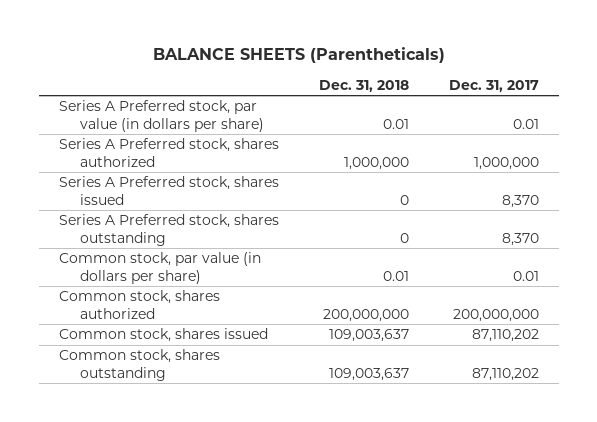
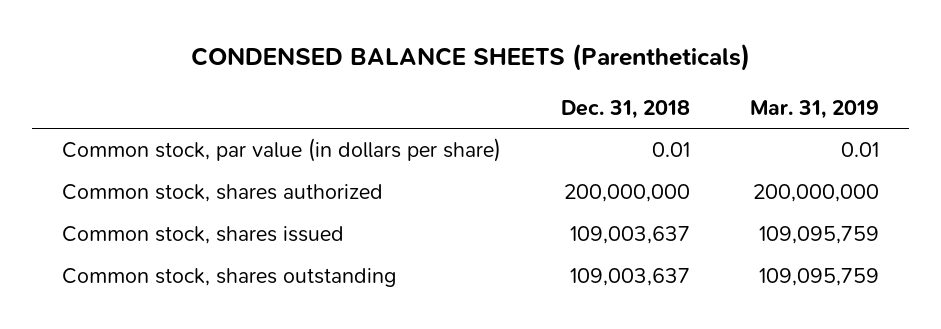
- BALANCE SHEETS (Parentheticals)
+ CONDENSED BALANCE SHEETS (Parentheticals)
- | Dec. 31, 2018 | Dec. 31, 2017
+ | Dec. 31, 2018 | Mar. 31, 2019
- Series A Preferred stock, par value (in dollars per share) | 0.01 | 0.01
- Series A Preferred stock, shares authorized | 1,000,000 | 1,000,000
- Series A Preferred stock, shares issued | 0 | 8,370
- Series A Preferred stock, shares outstanding | 0 | 8,370

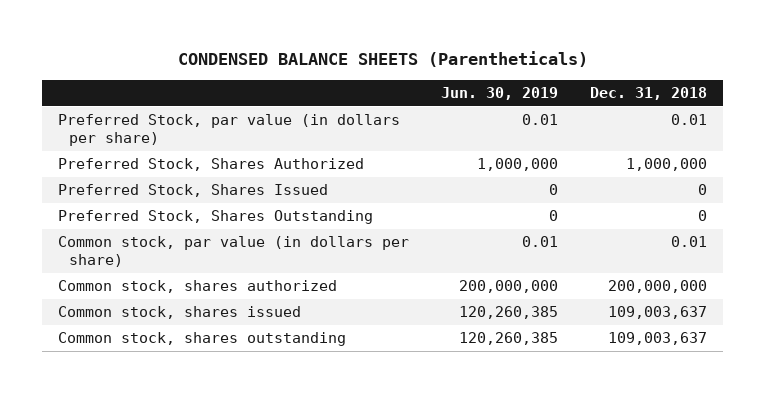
- | Dec. 31, 2018 | Mar. 31, 2019
+ | Jun. 30, 2019 | Dec. 31, 2018
+ Preferred Stock, par value (in dollars per share) | 0.01 | 0.01
+ Preferred Stock, Shares Authorized | 1,000,000 | 1,000,000
+ Preferred Stock, Shares Issued | 0 | 0
+ Preferred Stock, Shares Outstanding | 0 | 0

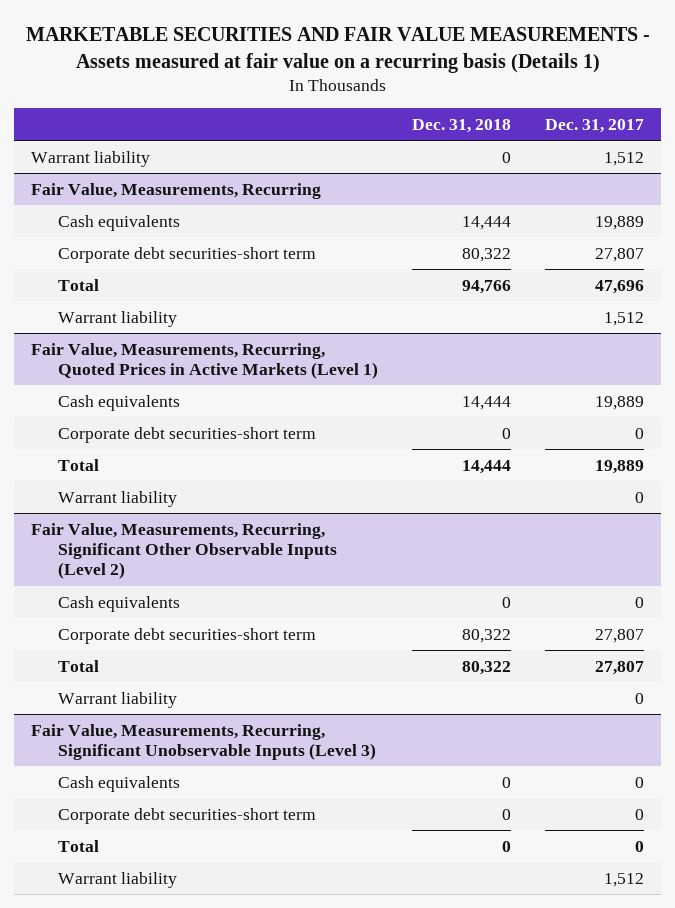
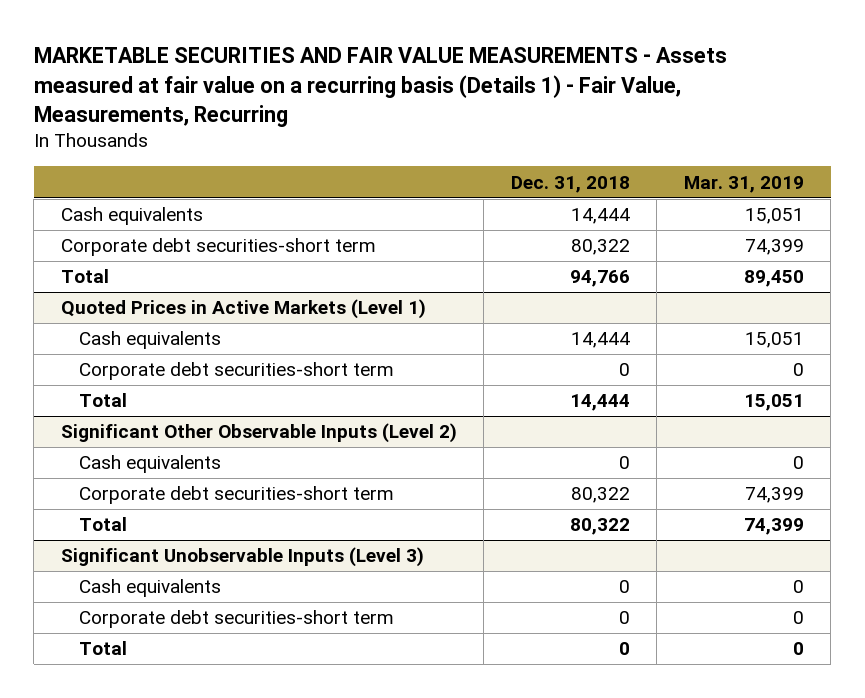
- MARKETABLE SECURITIES AND FAIR VALUE MEASUREMENTS - Assets measured at fair value on a recurring basis (Details 1)
+ MARKETABLE SECURITIES AND FAIR VALUE MEASUREMENTS - Assets measured at fair value on a recurring basis (Details 1) - Fair Value, Measurements, Recurring
- | Dec. 31, 2018 | Dec. 31, 2017
+ | Dec. 31, 2018 | Mar. 31, 2019
- Warrant liability | 0 | 1,512
- Fair Value, Measurements, Recurring
- Warrant liability | | 1,512
- Fair Value, Measurements, Recurring, Quoted Prices in Active Markets (Level 1)
+ Quoted Prices in Active Markets (Level 1)
- Warrant liability | | 0
- Fair Value, Measurements, Recurring, Significant Other Observable Inputs (Level 2)
+ Significant Other Observable Inputs (Level 2)
- Warrant liability | | 0
- Fair Value, Measurements, Recurring, Significant Unobservable Inputs (Level 3)
+ Significant Unobservable Inputs (Level 3)
- Warrant liability | | 1,512

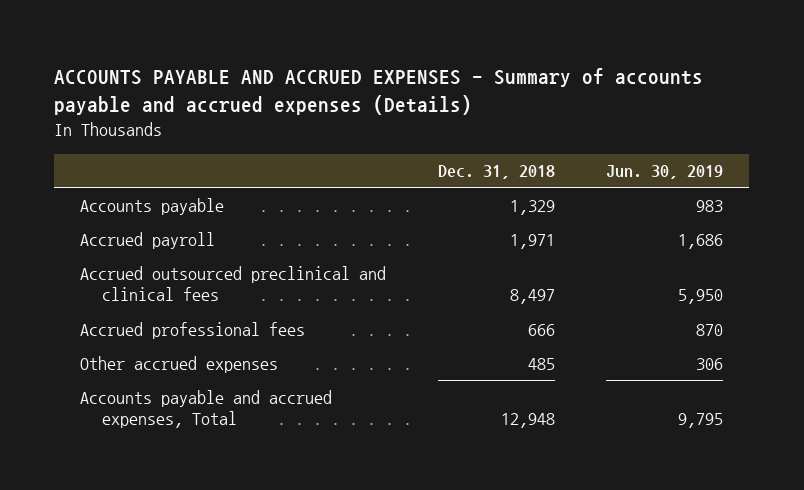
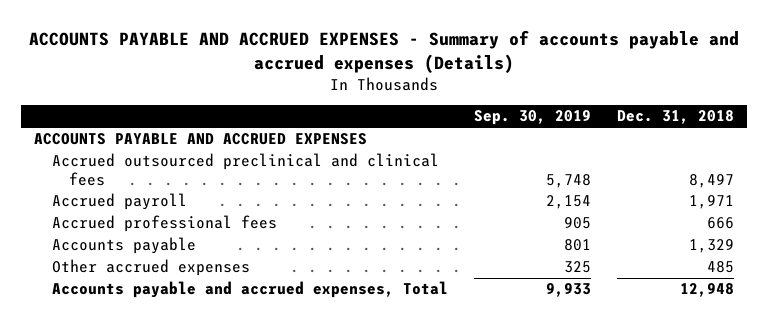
- | Dec. 31, 2018 | Jun. 30, 2019
+ | Sep. 30, 2019 | Dec. 31, 2018
+ ACCOUNTS PAYABLE AND ACCRUED EXPENSES
moved down: Accrued payroll | 2,154 | 1,971
moved down: Accounts payable | 801 | 1,329

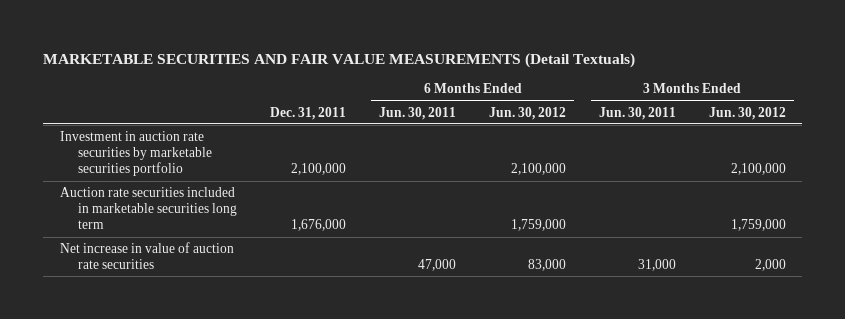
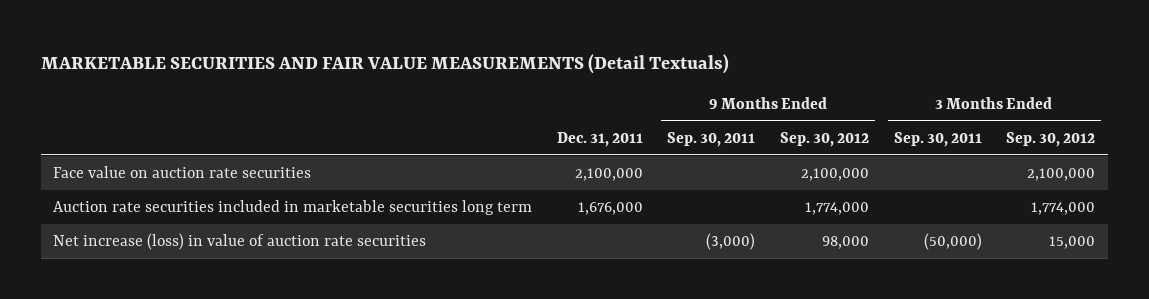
- | Dec. 31, 2011 | 6 Months Ended Jun. 30, 2011 | 6 Months Ended Jun. 30, 2012 | 3 Months Ended Jun. 30, 2011 | 3 Months Ended Jun. 30, 2012
+ | Dec. 31, 2011 | 9 Months Ended Sep. 30, 2011 | 9 Months Ended Sep. 30, 2012 | 3 Months Ended Sep. 30, 2011 | 3 Months Ended Sep. 30, 2012
- Investment in auction rate securities by marketable securities portfolio | 2,100,000 | | 2,100,000 | | 2,100,000
+ Face value on auction rate securities | 2,100,000 | | 2,100,000 | | 2,100,000
- Net increase in value of auction rate securities | | 47,000 | 83,000 | 31,000 | 2,000
+ Net increase (loss) in value of auction rate securities | | (3,000) | 98,000 | (50,000) | 15,000

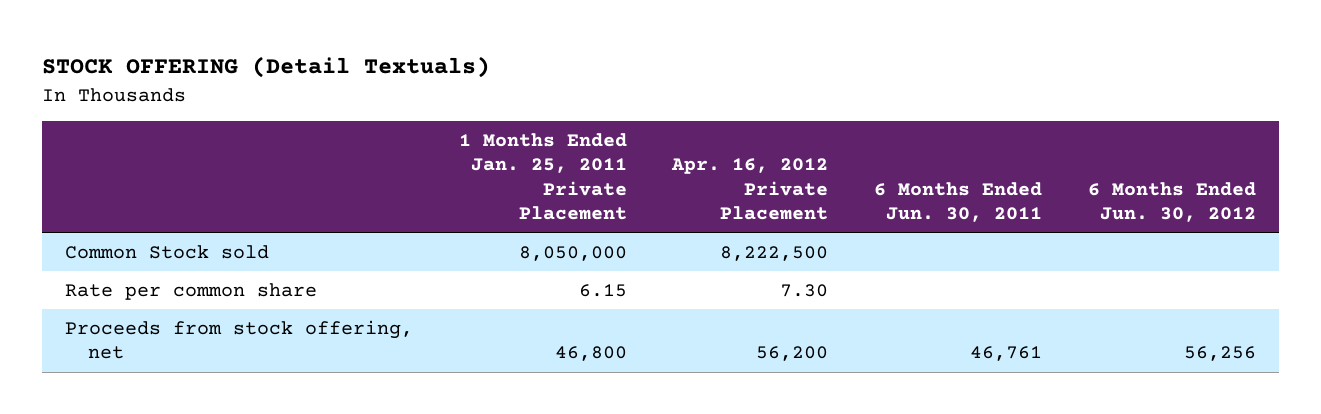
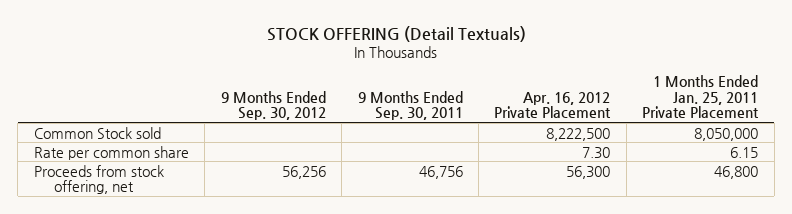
- | 1 Months Ended Jan. 25, 2011 Private Placement | Apr. 16, 2012 Private Placement | 6 Months Ended Jun. 30, 2011 | 6 Months Ended Jun. 30, 2012
+ | 9 Months Ended Sep. 30, 2012 | 9 Months Ended Sep. 30, 2011 | Apr. 16, 2012 Private Placement | 1 Months Ended Jan. 25, 2011 Private Placement
- Proceeds from stock offering, net | 46,800 | 56,200 | 46,761 | 56,256
+ Proceeds from stock offering, net | 56,256 | 46,756 | 56,300 | 46,800

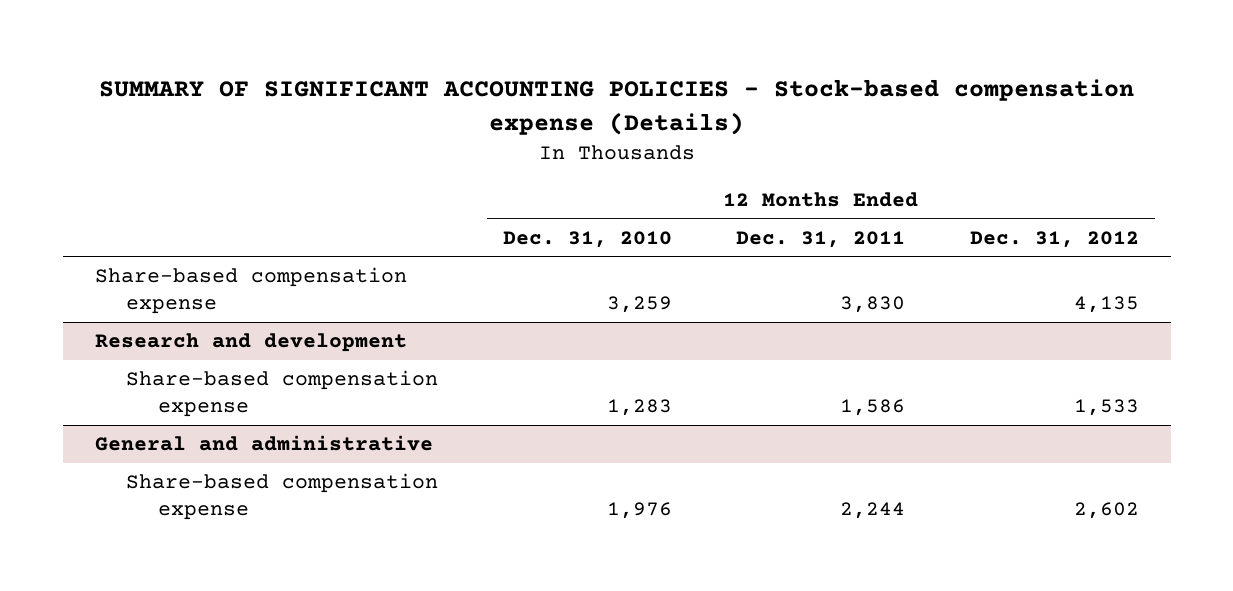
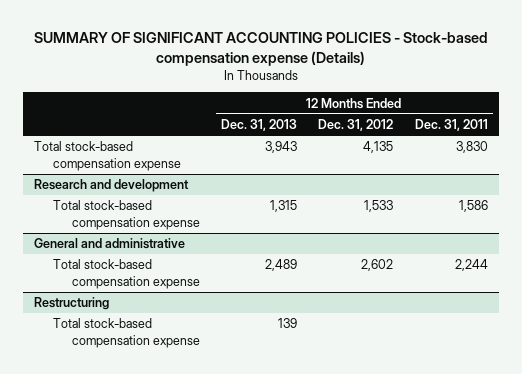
- | 12 Months Ended Dec. 31, 2010 | 12 Months Ended Dec. 31, 2011 | 12 Months Ended Dec. 31, 2012
+ | 12 Months Ended Dec. 31, 2013 | 12 Months Ended Dec. 31, 2012 | 12 Months Ended Dec. 31, 2011
- Share-based compensation expense | 3,259 | 3,830 | 4,135
+ Total stock-based compensation expense | 3,943 | 4,135 | 3,830
@ Research and development
- Share-based compensation expense | 1,283 | 1,586 | 1,533
+ Total stock-based compensation expense | 1,315 | 1,533 | 1,586
@ General and administrative
- Share-based compensation expense | 1,976 | 2,244 | 2,602
+ Total stock-based compensation expense | 2,489 | 2,602 | 2,244
+ Restructuring
+ Total stock-based compensation expense | 139 | |

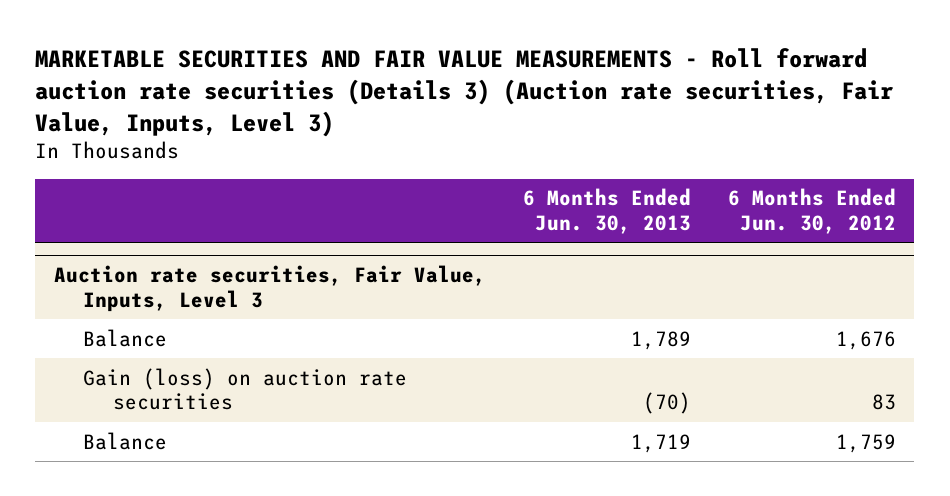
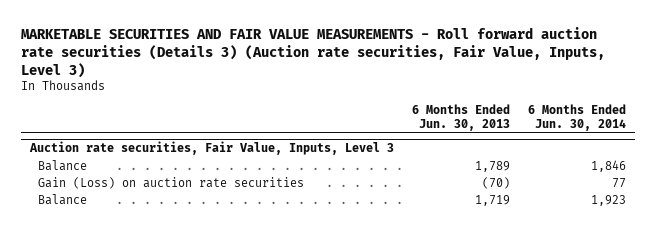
- | 6 Months Ended Jun. 30, 2013 | 6 Months Ended Jun. 30, 2012
+ | 6 Months Ended Jun. 30, 2013 | 6 Months Ended Jun. 30, 2014
@ Auction rate securities, Fair Value, Inputs, Level 3
- Gain (loss) on auction rate securities | (70) | 83
+ Gain (Loss) on auction rate securities | (70) | 77

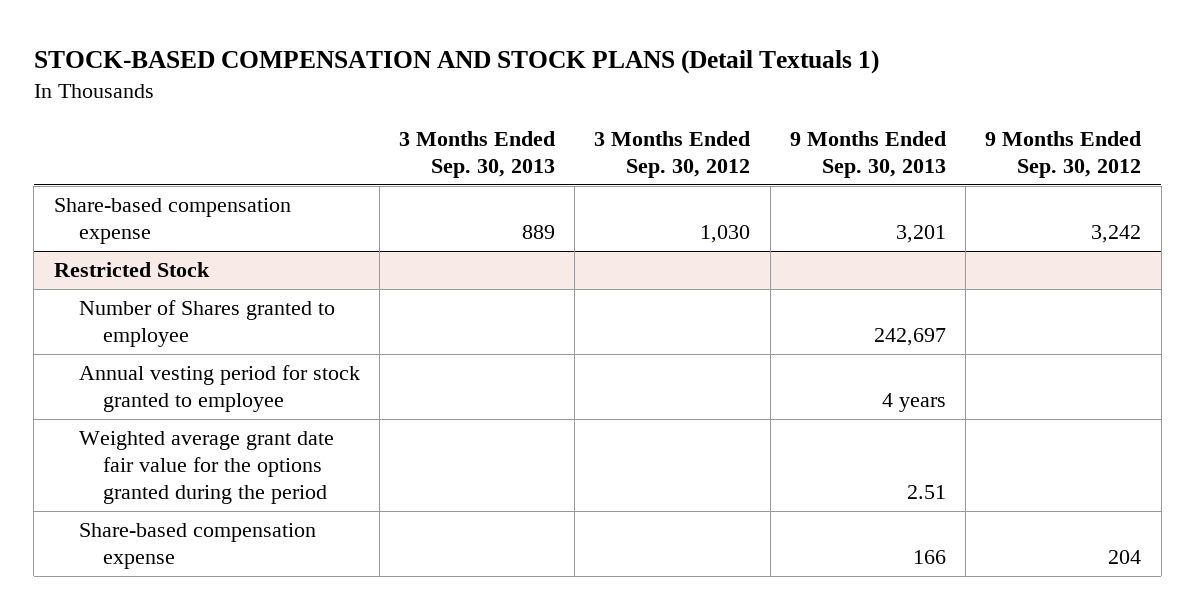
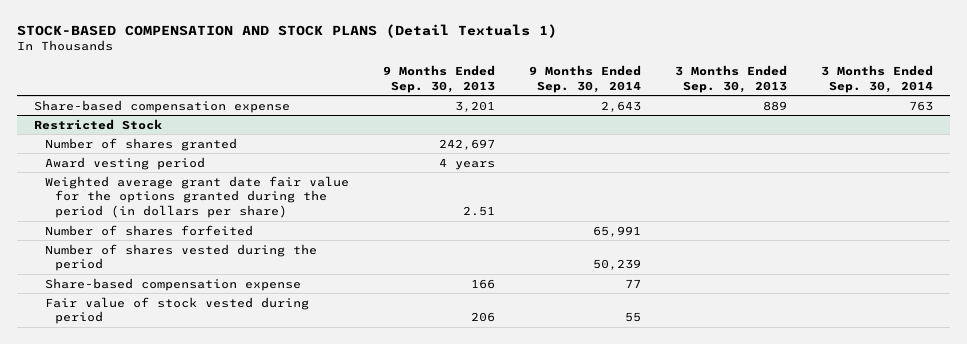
- | 3 Months Ended Sep. 30, 2013 | 3 Months Ended Sep. 30, 2012 | 9 Months Ended Sep. 30, 2013 | 9 Months Ended Sep. 30, 2012
+ | 9 Months Ended Sep. 30, 2013 | 9 Months Ended Sep. 30, 2014 | 3 Months Ended Sep. 30, 2013 | 3 Months Ended Sep. 30, 2014
@ Restricted Stock
- Number of Shares granted to employee | | | 242,697 |
- Annual vesting period for stock granted to employee | | | 4 years |
- Weighted average grant date fair value for the options granted during the period | | | 2.51 |
+ Number of shares granted | 242,697 | | |
+ Award vesting period | 4 years | | |
+ Weighted average grant date fair value for the options granted during the period (in dollars per share) | 2.51 | | |
+ Number of shares forfeited | | 65,991 | |
+ Number of shares vested during the period | | 50,239 | |
+ Fair value of stock vested during period | 206 | 55 | |

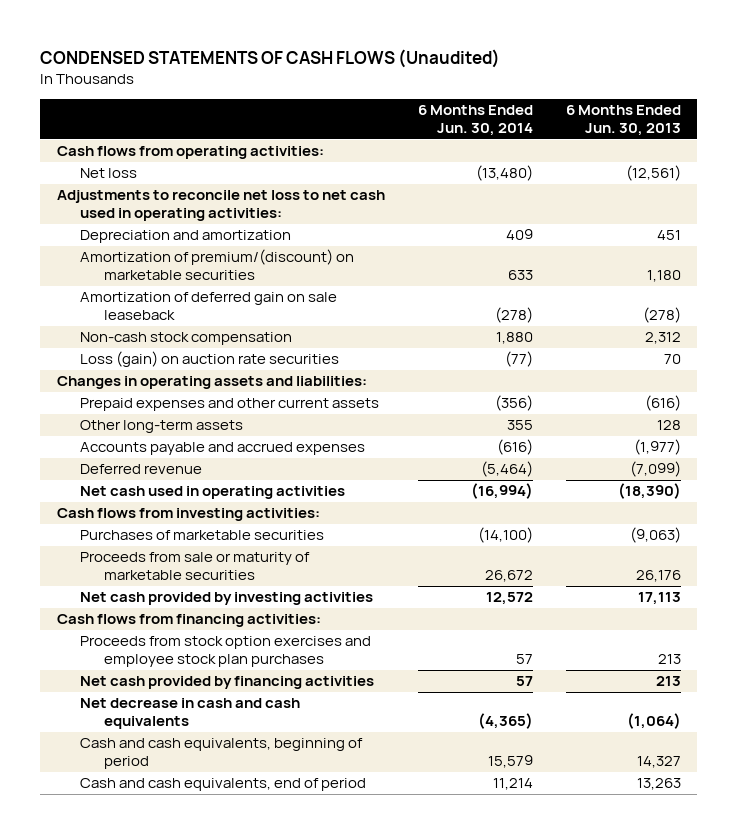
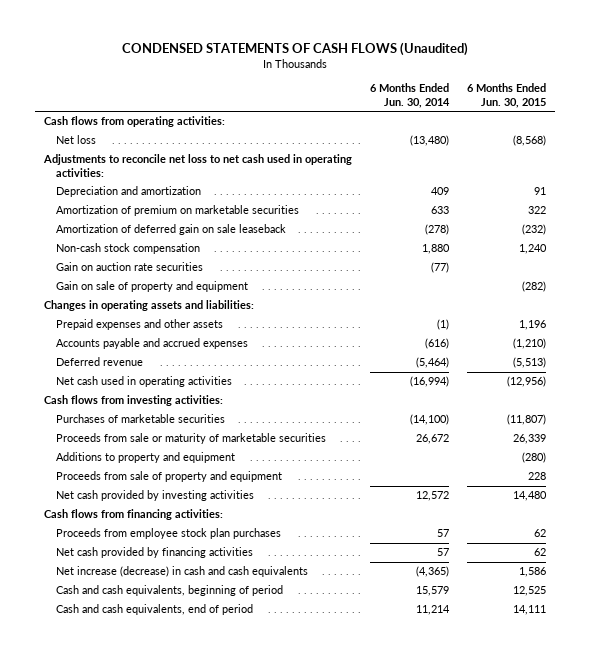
- | 6 Months Ended Jun. 30, 2014 | 6 Months Ended Jun. 30, 2013
+ | 6 Months Ended Jun. 30, 2014 | 6 Months Ended Jun. 30, 2015
- Amortization of premium/(discount) on marketable securities | 633 | 1,180
+ Amortization of premium on marketable securities | 633 | 322
- Loss (gain) on auction rate securities | (77) | 70
+ Gain on auction rate securities | (77) |
+ Gain on sale of property and equipment | | (282)
- Prepaid expenses and other current assets | (356) | (616)
- Other long-term assets | 355 | 128
+ Prepaid expenses and other assets | (1) | 1,196
+ Additions to property and equipment | | (280)
+ Proceeds from sale of property and equipment | | 228
- Proceeds from stock option exercises and employee stock plan purchases | 57 | 213
+ Proceeds from employee stock plan purchases | 57 | 62
- Net decrease in cash and cash equivalents | (4,365) | (1,064)
+ Net increase (decrease) in cash and cash equivalents | (4,365) | 1,586

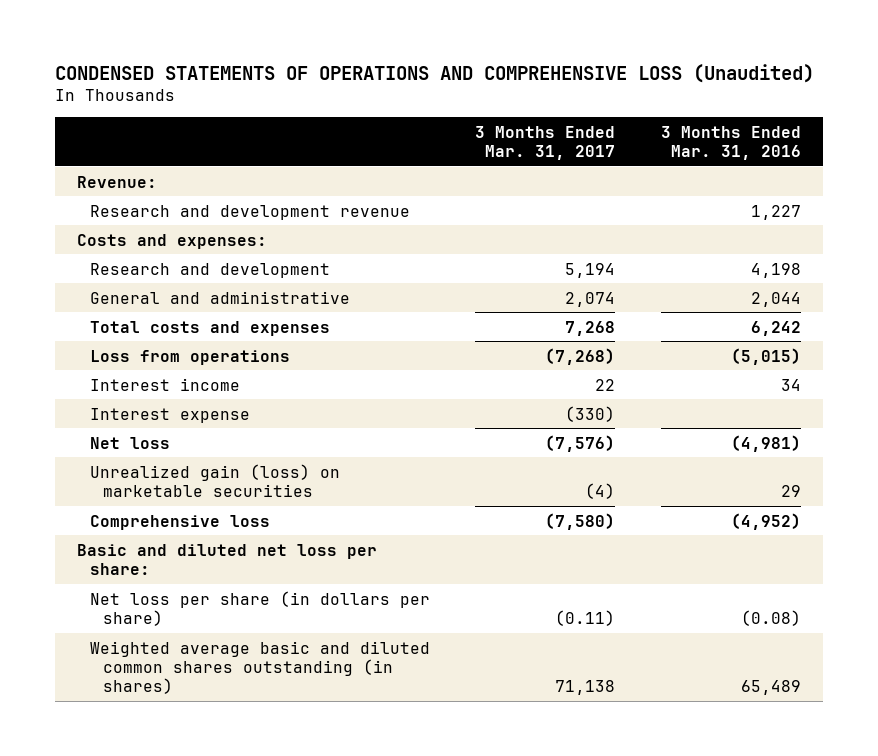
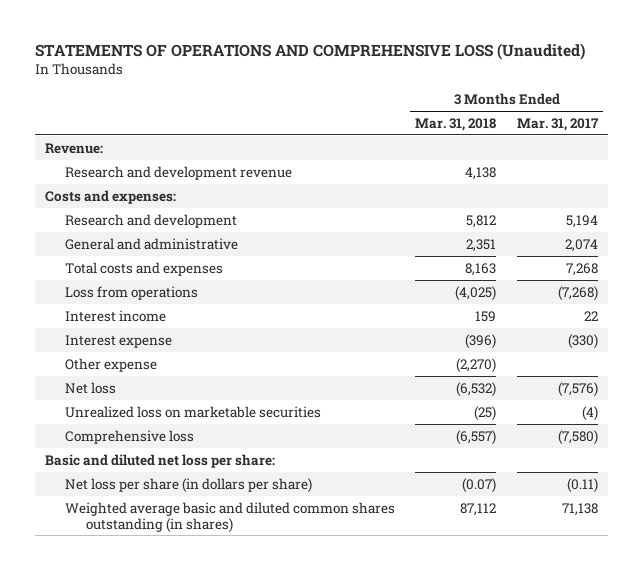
- CONDENSED STATEMENTS OF OPERATIONS AND COMPREHENSIVE LOSS (Unaudited)
+ STATEMENTS OF OPERATIONS AND COMPREHENSIVE LOSS (Unaudited)
- | 3 Months Ended Mar. 31, 2017 | 3 Months Ended Mar. 31, 2016
+ | 3 Months Ended Mar. 31, 2018 | 3 Months Ended Mar. 31, 2017
+ Other expense | (2,270) |
- Unrealized gain (loss) on marketable securities | (4) | 29
+ Unrealized loss on marketable securities | (25) | (4)

